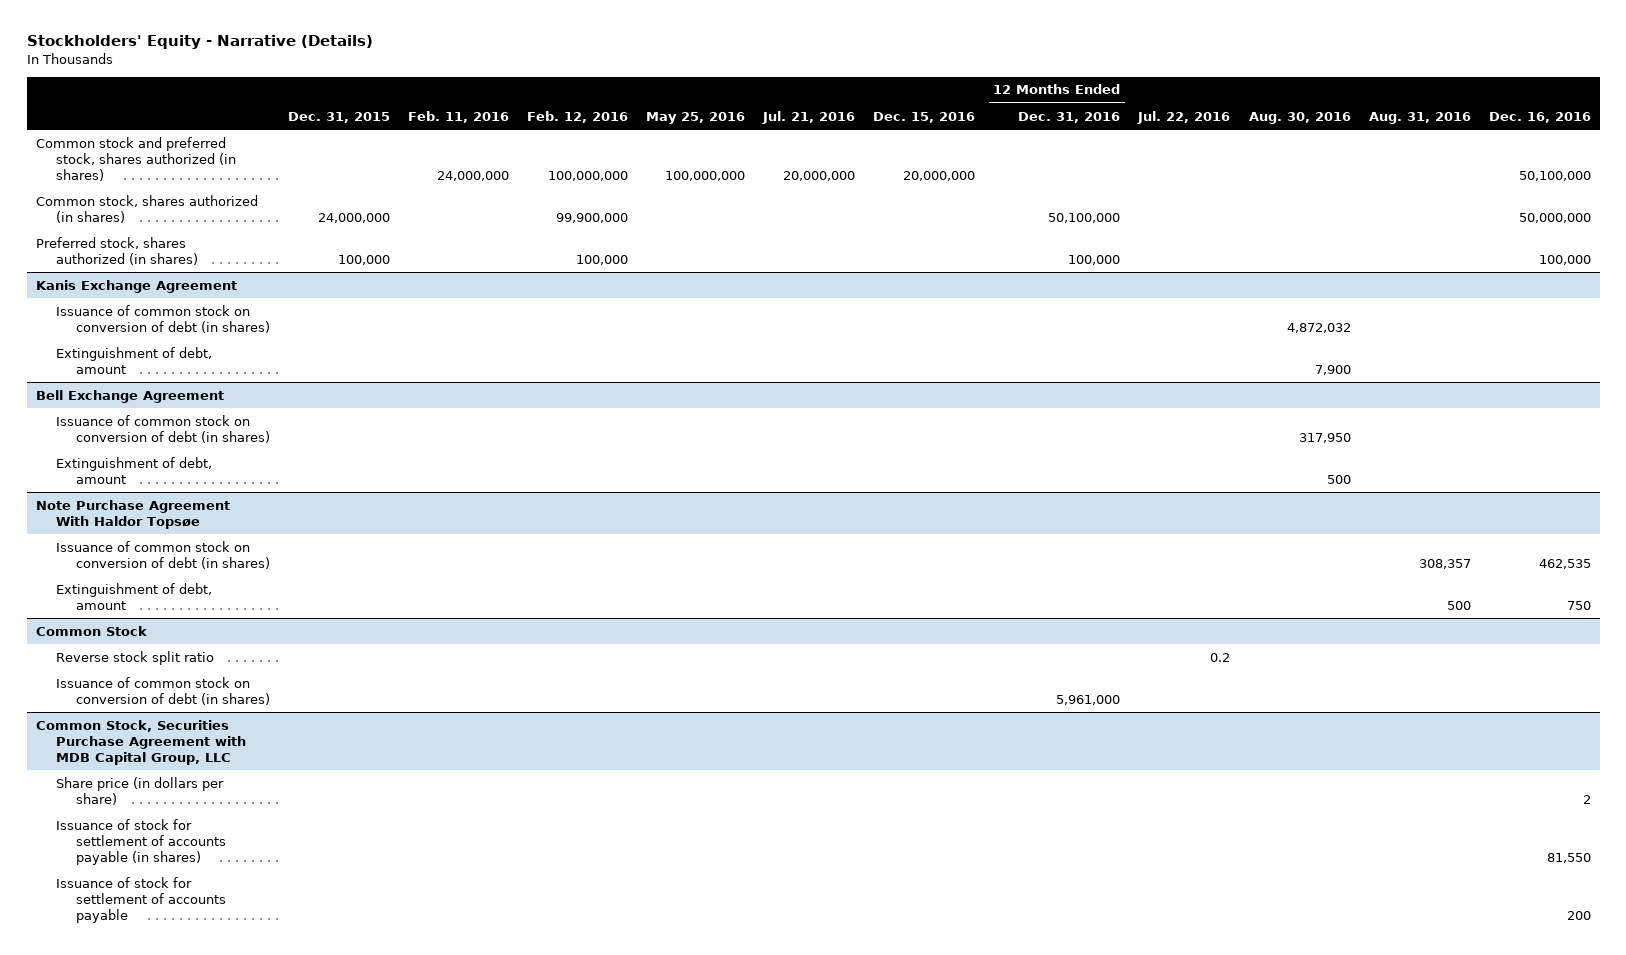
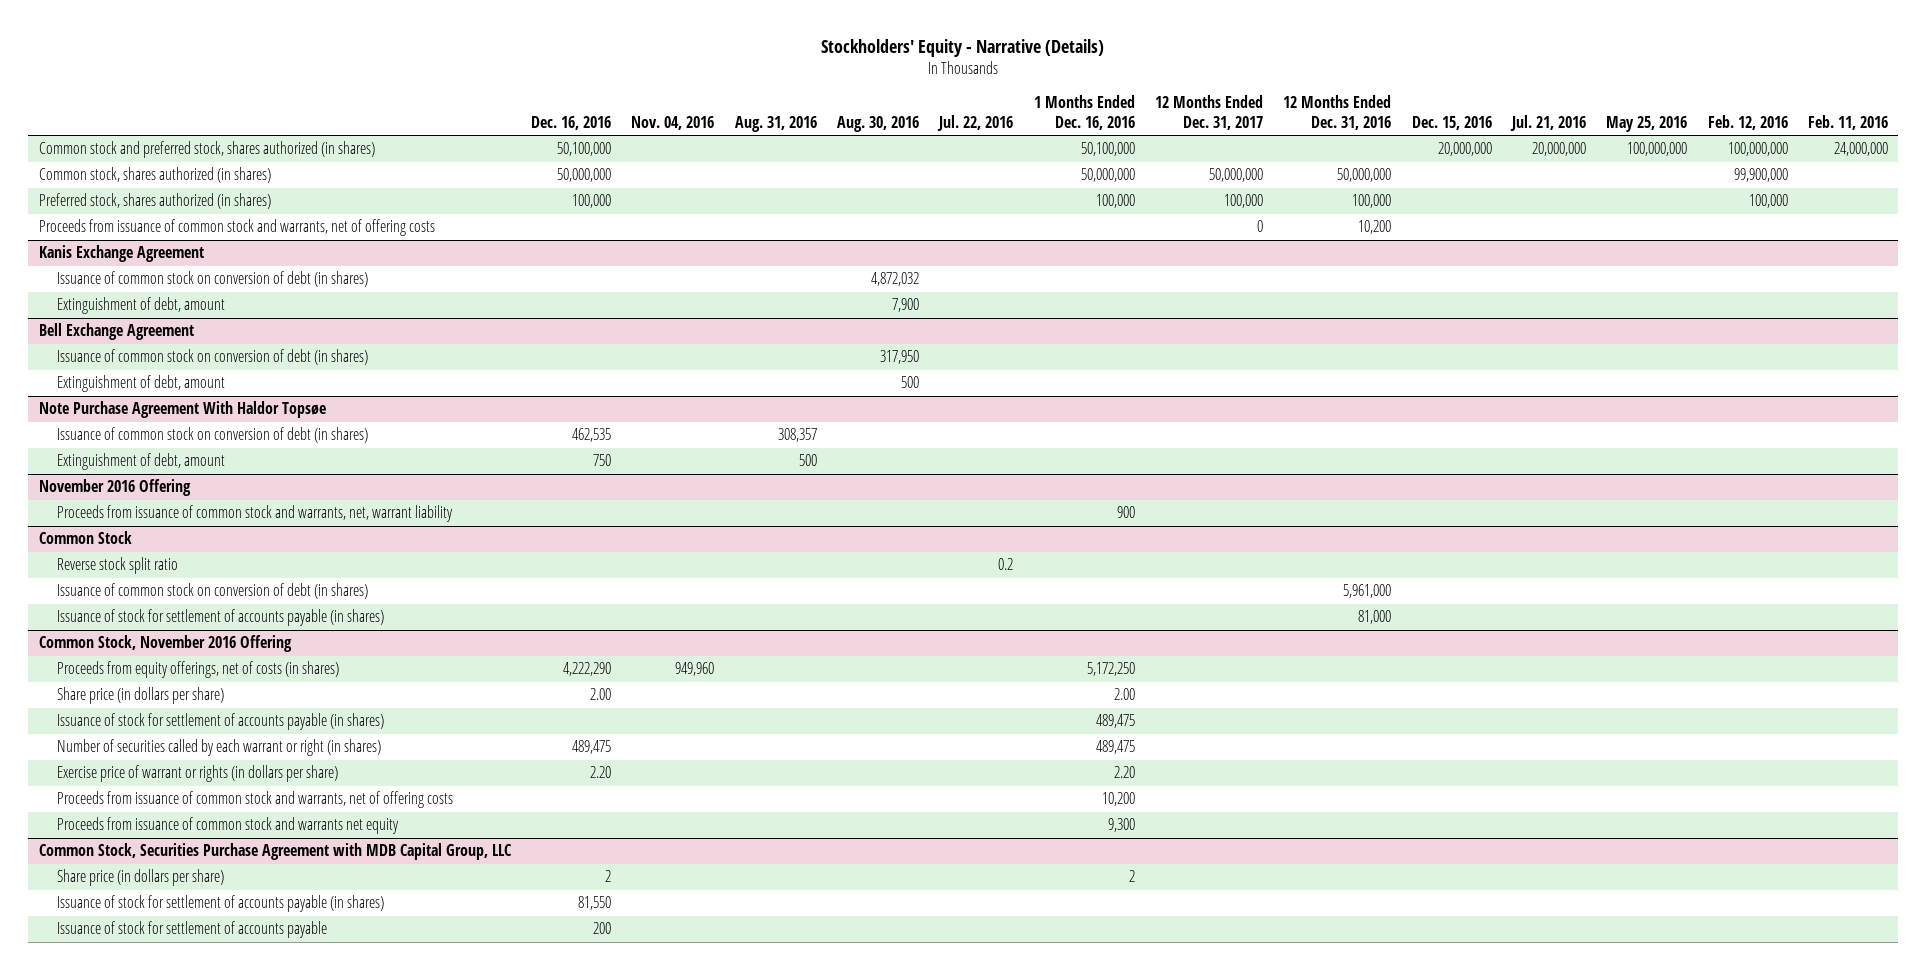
- | Dec. 31, 2015 | Feb. 11, 2016 | Feb. 12, 2016 | May 25, 2016 | Jul. 21, 2016 | Dec. 15, 2016 | 12 Months Ended Dec. 31, 2016 | Jul. 22, 2016 | Aug. 30, 2016 | Aug. 31, 2016 | Dec. 16, 2016
+ | Dec. 16, 2016 | Nov. 04, 2016 | Aug. 31, 2016 | Aug. 30, 2016 | Jul. 22, 2016 | 1 Months Ended Dec. 16, 2016 | 12 Months Ended Dec. 31, 2017 | 12 Months Ended Dec. 31, 2016 | Dec. 15, 2016 | Jul. 21, 2016 | May 25, 2016 | Feb. 12, 2016 | Feb. 11, 2016
- Common stock, shares authorized (in shares) | 24,000,000 | | 99,900,000 | | | | 50,100,000 | | | | 50,000,000
+ Common stock, shares authorized (in shares) | 50,000,000 | | | | | 50,000,000 | 50,000,000 | 50,000,000 | | | | 99,900,000 |
+ Proceeds from issuance of common stock and warrants, net of offering costs | | | | | | | 0 | 10,200 | | | | |
+ November 2016 Offering
+ Proceeds from issuance of common stock and warrants, net, warrant liability | | | | | | 900 | | | | | | |
@ Common Stock
+ Issuance of stock for settlement of accounts payable (in shares) | | | | | | | | 81,000 | | | | |
+ Common Stock, November 2016 Offering
+ Proceeds from equity offerings, net of costs (in shares) | 4,222,290 | 949,960 | | | | 5,172,250 | | | | | | |
+ Share price (in dollars per share) | 2.00 | | | | | 2.00 | | | | | | |
+ Issuance of stock for settlement of accounts payable (in shares) | | | | | | 489,475 | | | | | | |
+ Number of securities called by each warrant or right (in shares) | 489,475 | | | | | 489,475 | | | | | | |
+ Exercise price of warrant or rights (in dollars per share) | 2.20 | | | | | 2.20 | | | | | | |
+ Proceeds from issuance of common stock and warrants, net of offering costs | | | | | | 10,200 | | | | | | |
+ Proceeds from issuance of common stock and warrants net equity | | | | | | 9,300 | | | | | | |

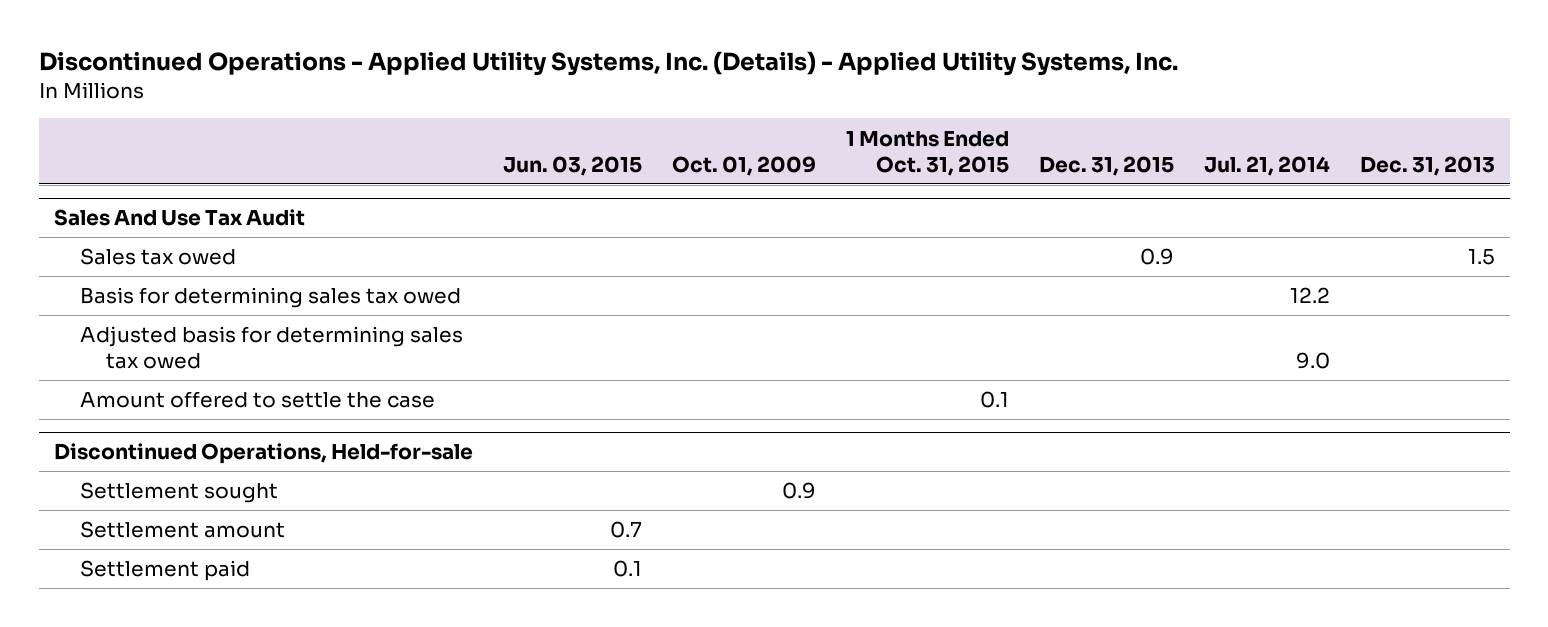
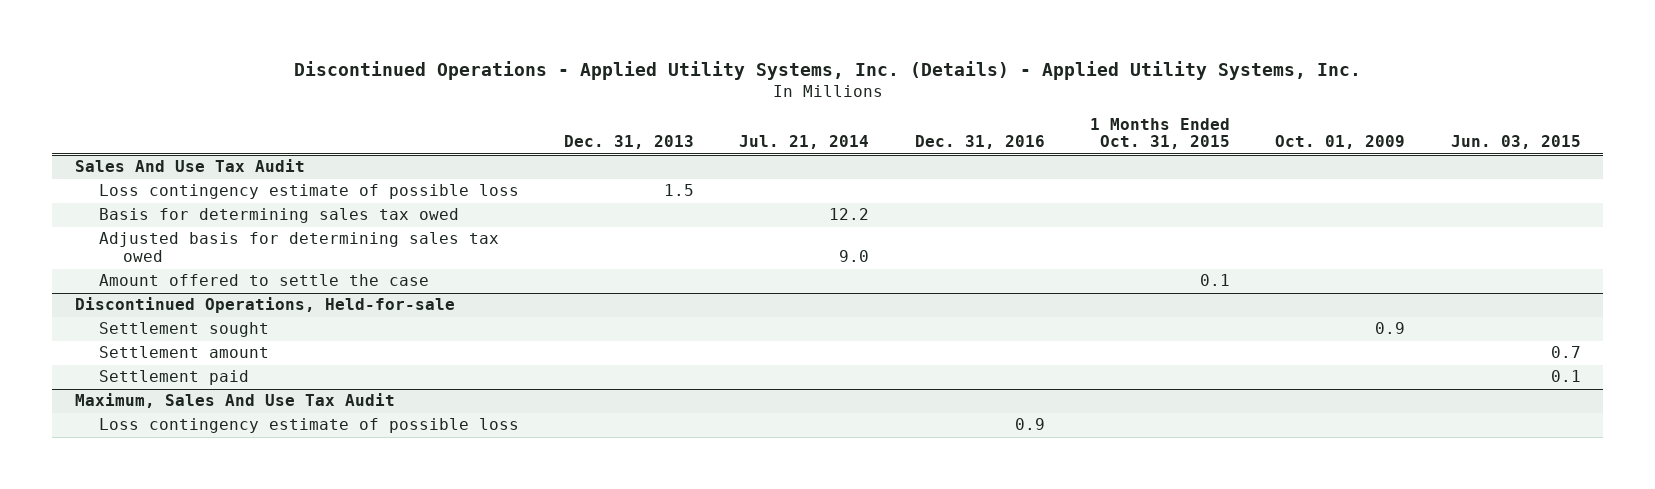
- | Jun. 03, 2015 | Oct. 01, 2009 | 1 Months Ended Oct. 31, 2015 | Dec. 31, 2015 | Jul. 21, 2014 | Dec. 31, 2013
+ | Dec. 31, 2013 | Jul. 21, 2014 | Dec. 31, 2016 | 1 Months Ended Oct. 31, 2015 | Oct. 01, 2009 | Jun. 03, 2015
@ Sales And Use Tax Audit
- Sales tax owed | | | | 0.9 | | 1.5
+ Loss contingency estimate of possible loss | 1.5 | | | | |
+ Maximum, Sales And Use Tax Audit
+ Loss contingency estimate of possible loss | | | 0.9 | | |

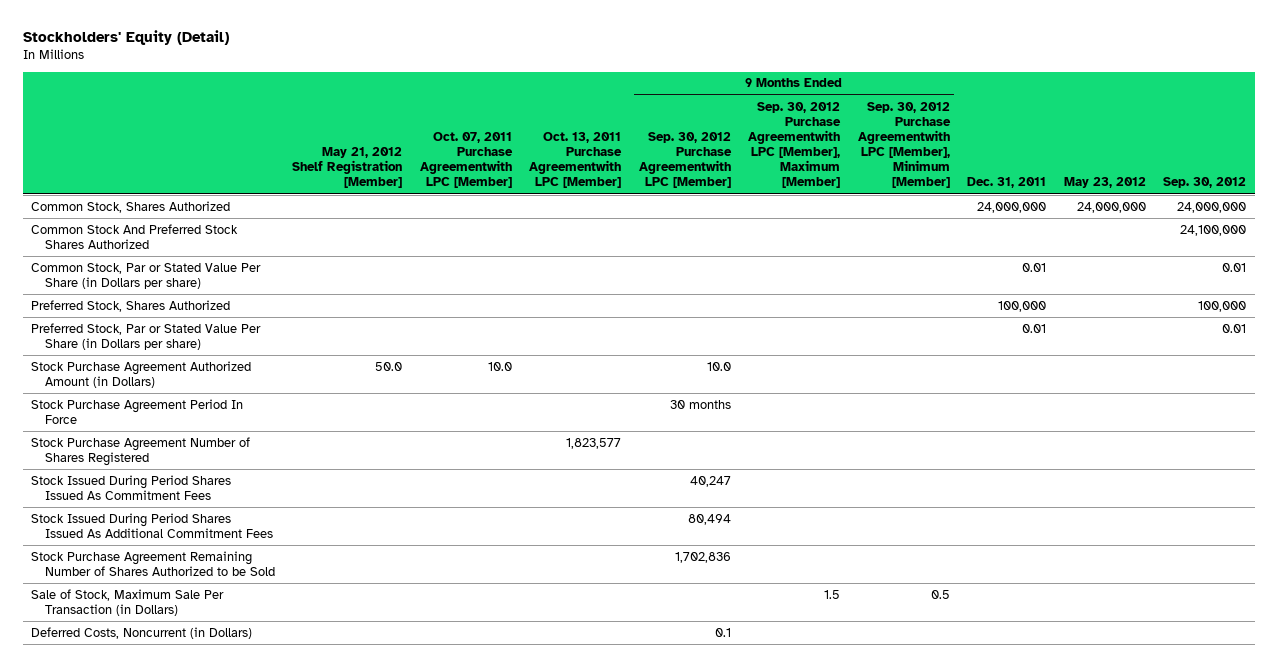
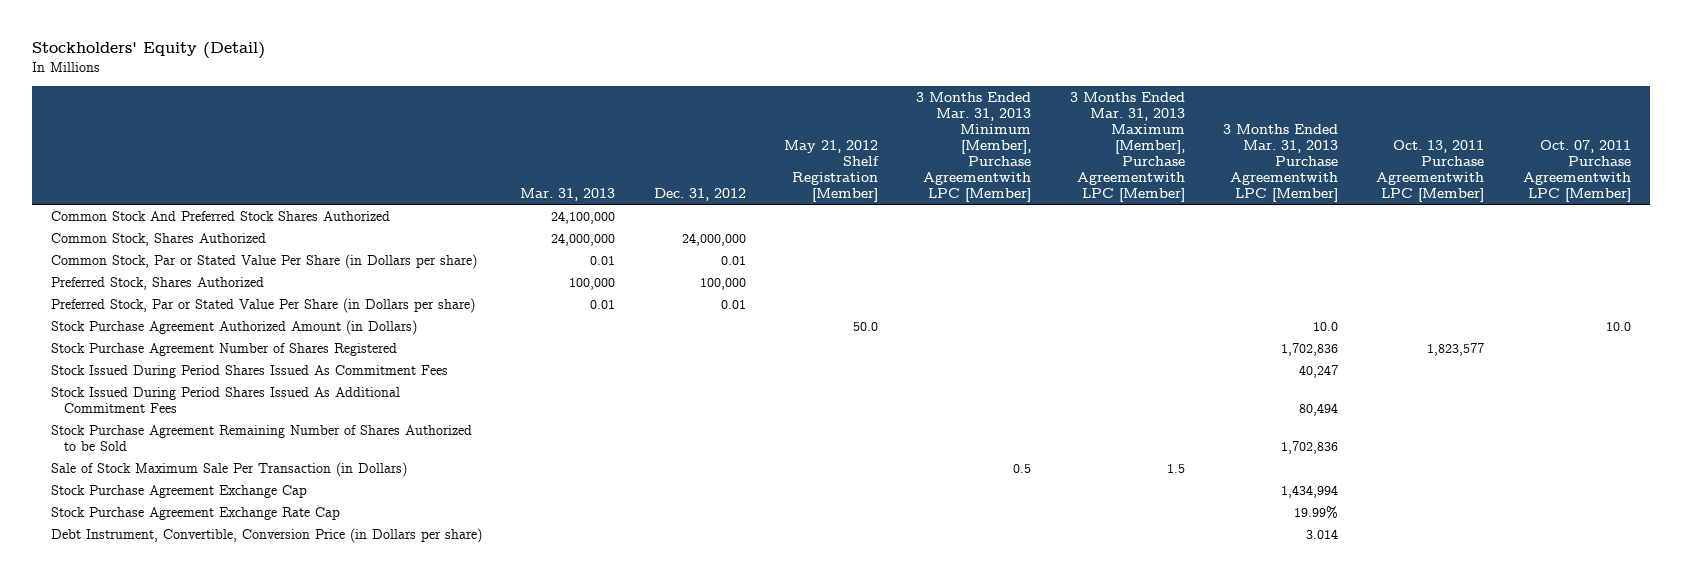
- | May 21, 2012 Shelf Registration [Member] | Oct. 07, 2011 Purchase Agreementwith LPC [Member] | Oct. 13, 2011 Purchase Agreementwith LPC [Member] | 9 Months Ended Sep. 30, 2012 Purchase Agreementwith LPC [Member] | 9 Months Ended Sep. 30, 2012 Purchase Agreementwith LPC [Member], Maximum [Member] | 9 Months Ended Sep. 30, 2012 Purchase Agreementwith LPC [Member], Minimum [Member] | Dec. 31, 2011 | May 23, 2012 | Sep. 30, 2012
+ | Mar. 31, 2013 | Dec. 31, 2012 | May 21, 2012 Shelf Registration [Member] | 3 Months Ended Mar. 31, 2013 Minimum [Member], Purchase Agreementwith LPC [Member] | 3 Months Ended Mar. 31, 2013 Maximum [Member], Purchase Agreementwith LPC [Member] | 3 Months Ended Mar. 31, 2013 Purchase Agreementwith LPC [Member] | Oct. 13, 2011 Purchase Agreementwith LPC [Member] | Oct. 07, 2011 Purchase Agreementwith LPC [Member]
moved down: Common Stock, Shares Authorized | 24,000,000 | 24,000,000 | | | | | |
- Stock Purchase Agreement Period In Force | | | | 30 months | | | | |
- Sale of Stock, Maximum Sale Per Transaction (in Dollars) | | | | | 1.5 | 0.5 | | |
- Deferred Costs, Noncurrent (in Dollars) | | | | 0.1 | | | | |
+ Sale of Stock Maximum Sale Per Transaction (in Dollars) | | | | 0.5 | 1.5 | | |
+ Stock Purchase Agreement Exchange Cap | | | | | | 1,434,994 | |
+ Stock Purchase Agreement Exchange Rate Cap | | | | | | 19.99% | |
+ Debt Instrument, Convertible, Conversion Price (in Dollars per share) | | | | | | 3.014 | |

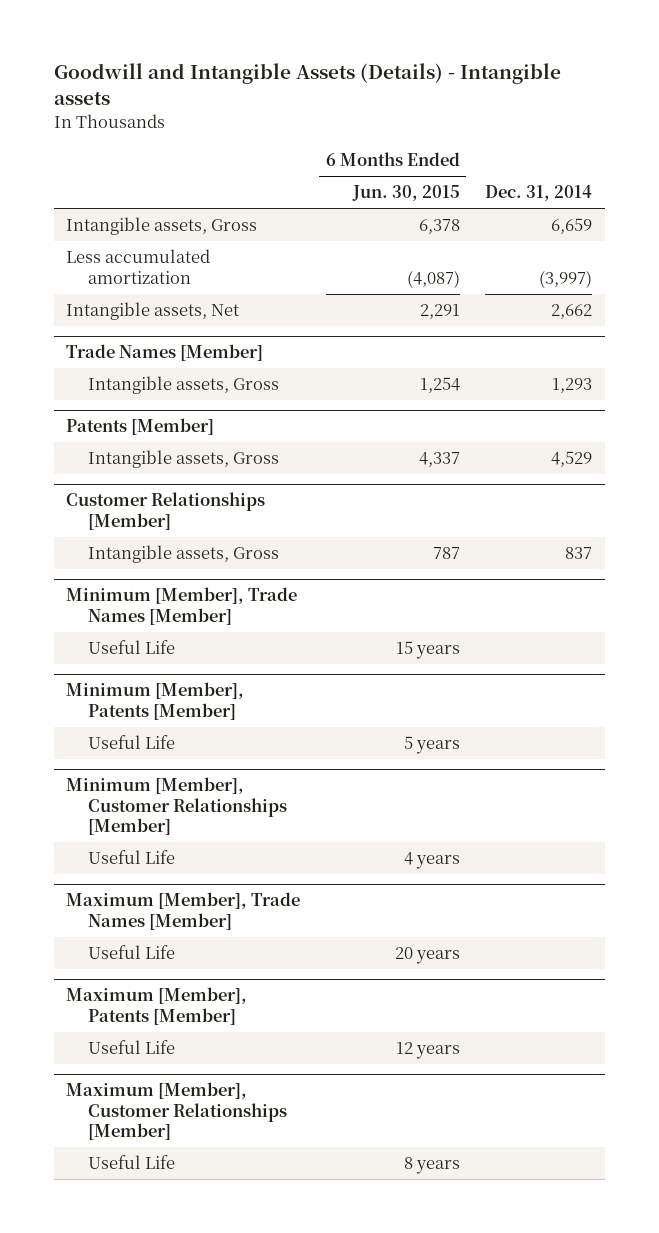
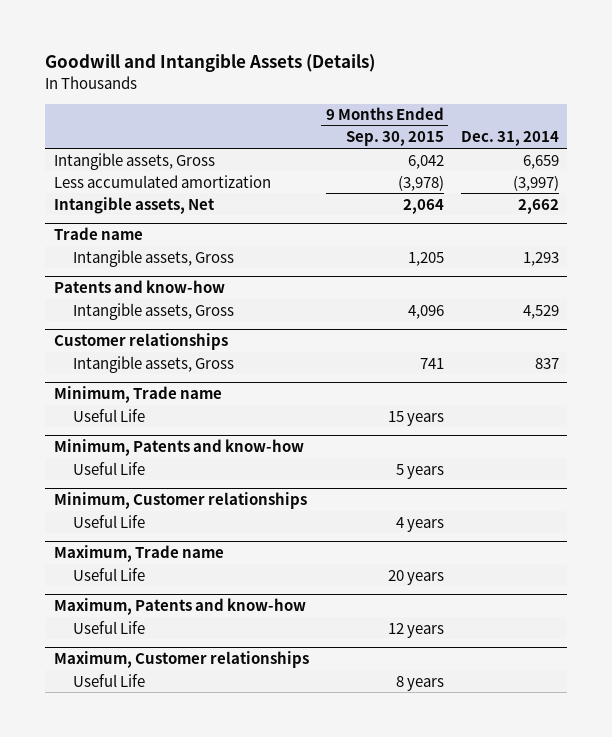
- Goodwill and Intangible Assets (Details) - Intangible assets
+ Goodwill and Intangible Assets (Details)
- | 6 Months Ended Jun. 30, 2015 | Dec. 31, 2014
+ | 9 Months Ended Sep. 30, 2015 | Dec. 31, 2014
- Trade Names [Member]
+ Trade name
- Patents [Member]
+ Patents and know-how
- Customer Relationships [Member]
+ Customer relationships
- Minimum [Member], Trade Names [Member]
+ Minimum, Trade name
- Minimum [Member], Patents [Member]
+ Minimum, Patents and know-how
- Minimum [Member], Customer Relationships [Member]
+ Minimum, Customer relationships
- Maximum [Member], Trade Names [Member]
+ Maximum, Trade name
- Maximum [Member], Patents [Member]
+ Maximum, Patents and know-how
- Maximum [Member], Customer Relationships [Member]
+ Maximum, Customer relationships

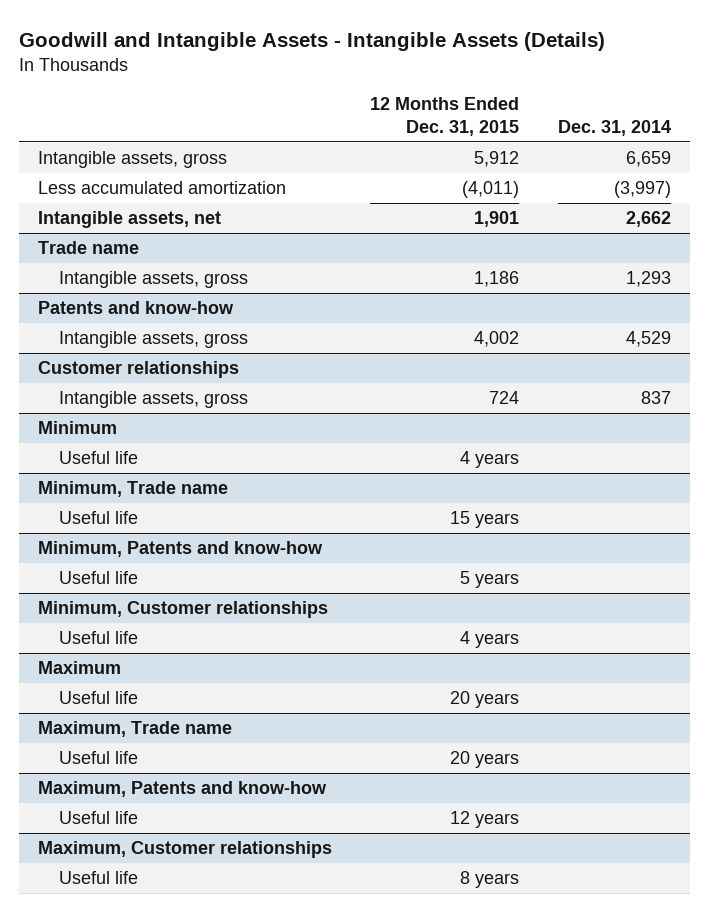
- Goodwill and Intangible Assets (Details)
+ Goodwill and Intangible Assets - Intangible Assets (Details)
- | 9 Months Ended Sep. 30, 2015 | Dec. 31, 2014
+ | 12 Months Ended Dec. 31, 2015 | Dec. 31, 2014
- Intangible assets, Gross | 6,042 | 6,659
+ Intangible assets, gross | 5,912 | 6,659
- Intangible assets, Net | 2,064 | 2,662
+ Intangible assets, net | 1,901 | 2,662
@ Trade name
- Intangible assets, Gross | 1,205 | 1,293
+ Intangible assets, gross | 1,186 | 1,293
@ Patents and know-how
- Intangible assets, Gross | 4,096 | 4,529
+ Intangible assets, gross | 4,002 | 4,529
@ Customer relationships
- Intangible assets, Gross | 741 | 837
+ Intangible assets, gross | 724 | 837
+ Minimum
+ Useful life | 4 years |
@ Minimum, Trade name
- Useful Life | 15 years |
+ Useful life | 15 years |
@ Minimum, Patents and know-how
- Useful Life | 5 years |
+ Useful life | 5 years |
@ Minimum, Customer relationships
- Useful Life | 4 years |
+ Useful life | 4 years |
+ Maximum
+ Useful life | 20 years |
@ Maximum, Trade name
- Useful Life | 20 years |
+ Useful life | 20 years |
@ Maximum, Patents and know-how
- Useful Life | 12 years |
+ Useful life | 12 years |
@ Maximum, Customer relationships
- Useful Life | 8 years |
+ Useful life | 8 years |

